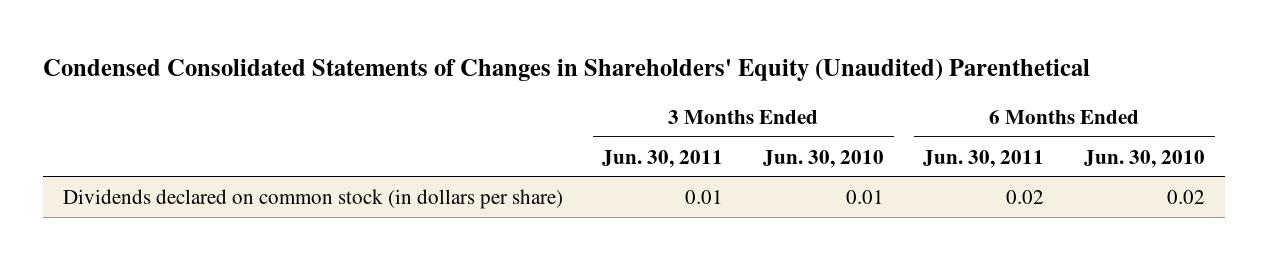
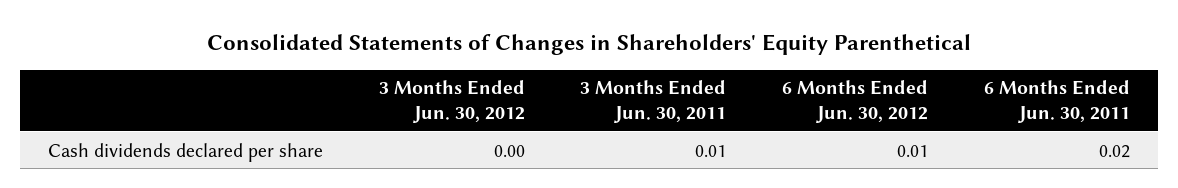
- Condensed Consolidated Statements of Changes in Shareholders' Equity (Unaudited) Parenthetical
+ Consolidated Statements of Changes in Shareholders' Equity Parenthetical
- | 3 Months Ended Jun. 30, 2011 | 3 Months Ended Jun. 30, 2010 | 6 Months Ended Jun. 30, 2011 | 6 Months Ended Jun. 30, 2010
+ | 3 Months Ended Jun. 30, 2012 | 3 Months Ended Jun. 30, 2011 | 6 Months Ended Jun. 30, 2012 | 6 Months Ended Jun. 30, 2011
- Dividends declared on common stock (in dollars per share) | 0.01 | 0.01 | 0.02 | 0.02
+ Cash dividends declared per share | 0.00 | 0.01 | 0.01 | 0.02

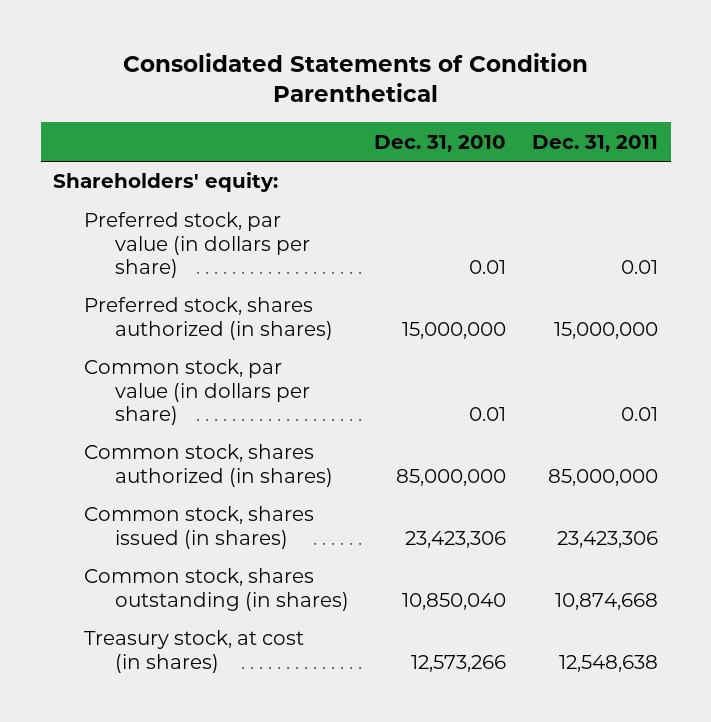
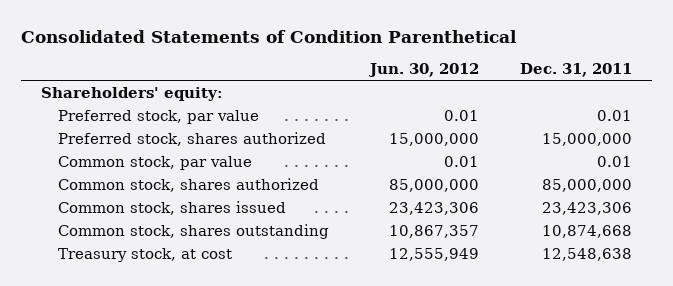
- | Dec. 31, 2010 | Dec. 31, 2011
+ | Jun. 30, 2012 | Dec. 31, 2011
- Preferred stock, par value (in dollars per share) | 0.01 | 0.01
- Preferred stock, shares authorized (in shares) | 15,000,000 | 15,000,000
- Common stock, par value (in dollars per share) | 0.01 | 0.01
- Common stock, shares authorized (in shares) | 85,000,000 | 85,000,000
- Common stock, shares issued (in shares) | 23,423,306 | 23,423,306
- Common stock, shares outstanding (in shares) | 10,850,040 | 10,874,668
- Treasury stock, at cost (in shares) | 12,573,266 | 12,548,638
+ Preferred stock, par value | 0.01 | 0.01
+ Preferred stock, shares authorized | 15,000,000 | 15,000,000
+ Common stock, par value | 0.01 | 0.01
+ Common stock, shares authorized | 85,000,000 | 85,000,000
+ Common stock, shares issued | 23,423,306 | 23,423,306
+ Common stock, shares outstanding | 10,867,357 | 10,874,668
+ Treasury stock, at cost | 12,555,949 | 12,548,638

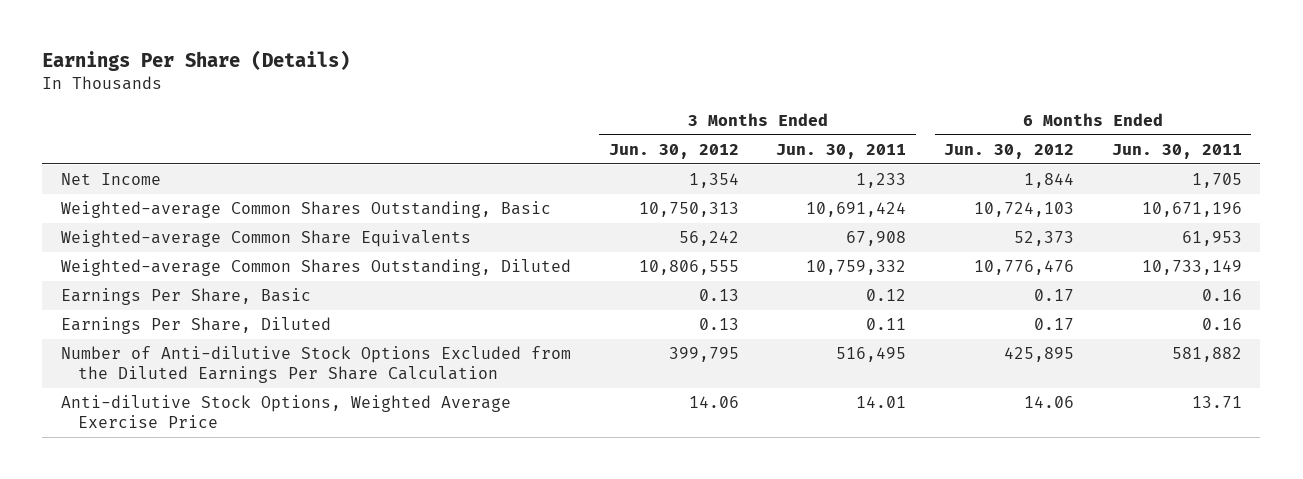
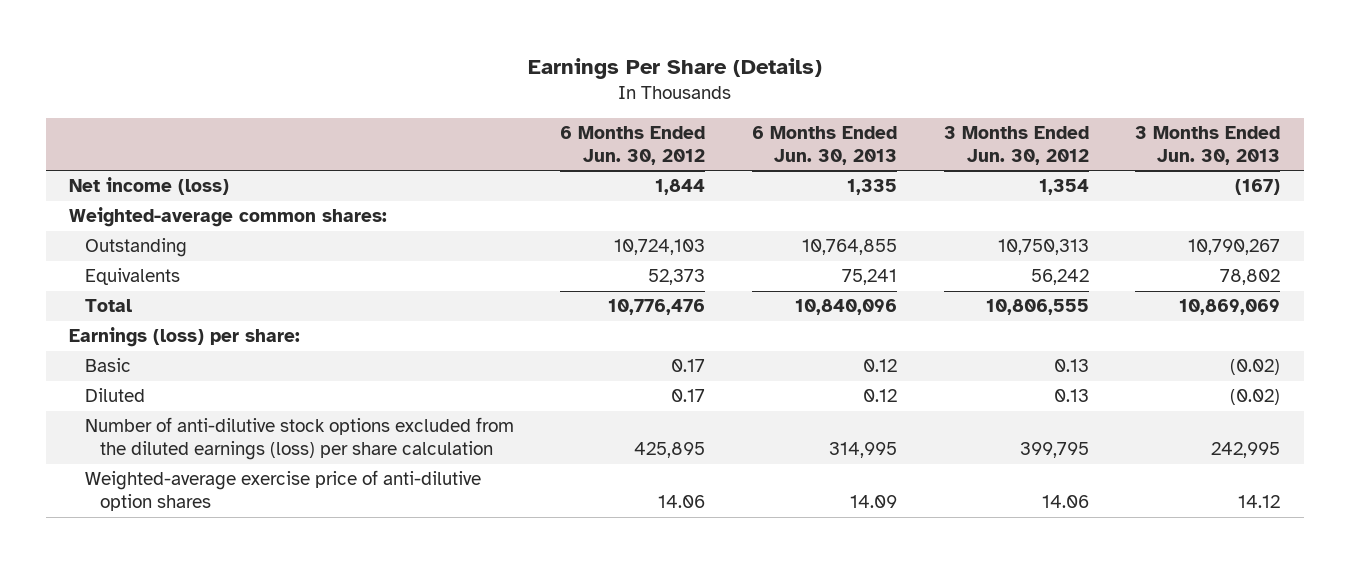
- | 3 Months Ended Jun. 30, 2012 | 3 Months Ended Jun. 30, 2011 | 6 Months Ended Jun. 30, 2012 | 6 Months Ended Jun. 30, 2011
+ | 6 Months Ended Jun. 30, 2012 | 6 Months Ended Jun. 30, 2013 | 3 Months Ended Jun. 30, 2012 | 3 Months Ended Jun. 30, 2013
- Net Income | 1,354 | 1,233 | 1,844 | 1,705
- Weighted-average Common Shares Outstanding, Basic | 10,750,313 | 10,691,424 | 10,724,103 | 10,671,196
- Weighted-average Common Share Equivalents | 56,242 | 67,908 | 52,373 | 61,953
- Weighted-average Common Shares Outstanding, Diluted | 10,806,555 | 10,759,332 | 10,776,476 | 10,733,149
- Earnings Per Share, Basic | 0.13 | 0.12 | 0.17 | 0.16
- Earnings Per Share, Diluted | 0.13 | 0.11 | 0.17 | 0.16
- Number of Anti-dilutive Stock Options Excluded from the Diluted Earnings Per Share Calculation | 399,795 | 516,495 | 425,895 | 581,882
- Anti-dilutive Stock Options, Weighted Average Exercise Price | 14.06 | 14.01 | 14.06 | 13.71
+ Net income (loss) | 1,844 | 1,335 | 1,354 | (167)
+ Weighted-average common shares:
+ Outstanding | 10,724,103 | 10,764,855 | 10,750,313 | 10,790,267
+ Equivalents | 52,373 | 75,241 | 56,242 | 78,802
+ Total | 10,776,476 | 10,840,096 | 10,806,555 | 10,869,069
+ Earnings (loss) per share:
+ Basic | 0.17 | 0.12 | 0.13 | (0.02)
+ Diluted | 0.17 | 0.12 | 0.13 | (0.02)
+ Number of anti-dilutive stock options excluded from the diluted earnings (loss) per share calculation | 425,895 | 314,995 | 399,795 | 242,995
+ Weighted-average exercise price of anti-dilutive option shares | 14.06 | 14.09 | 14.06 | 14.12

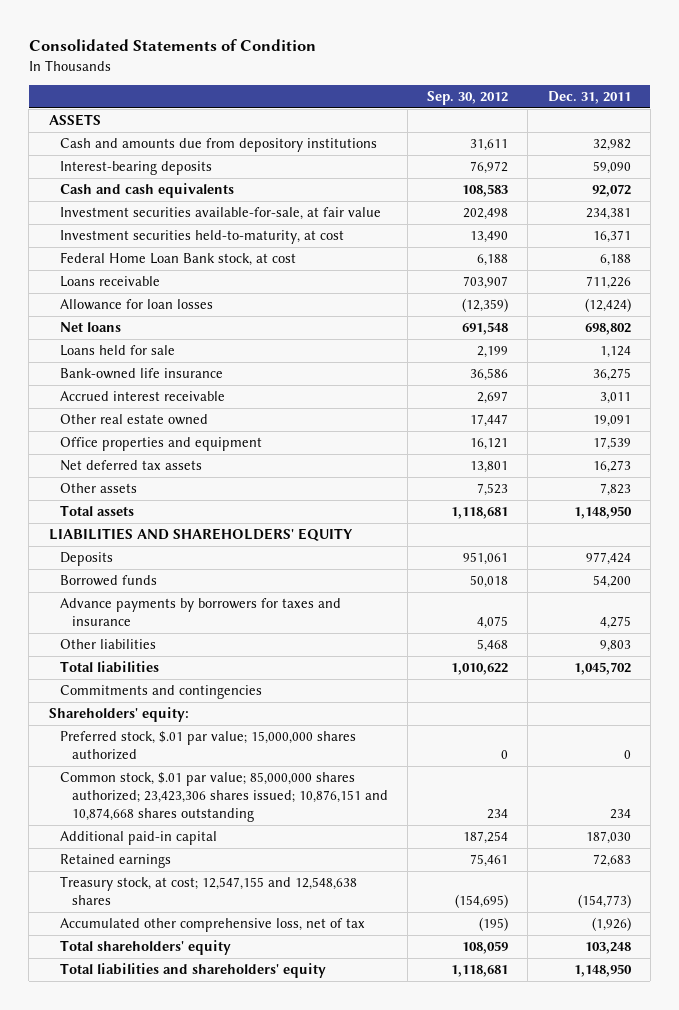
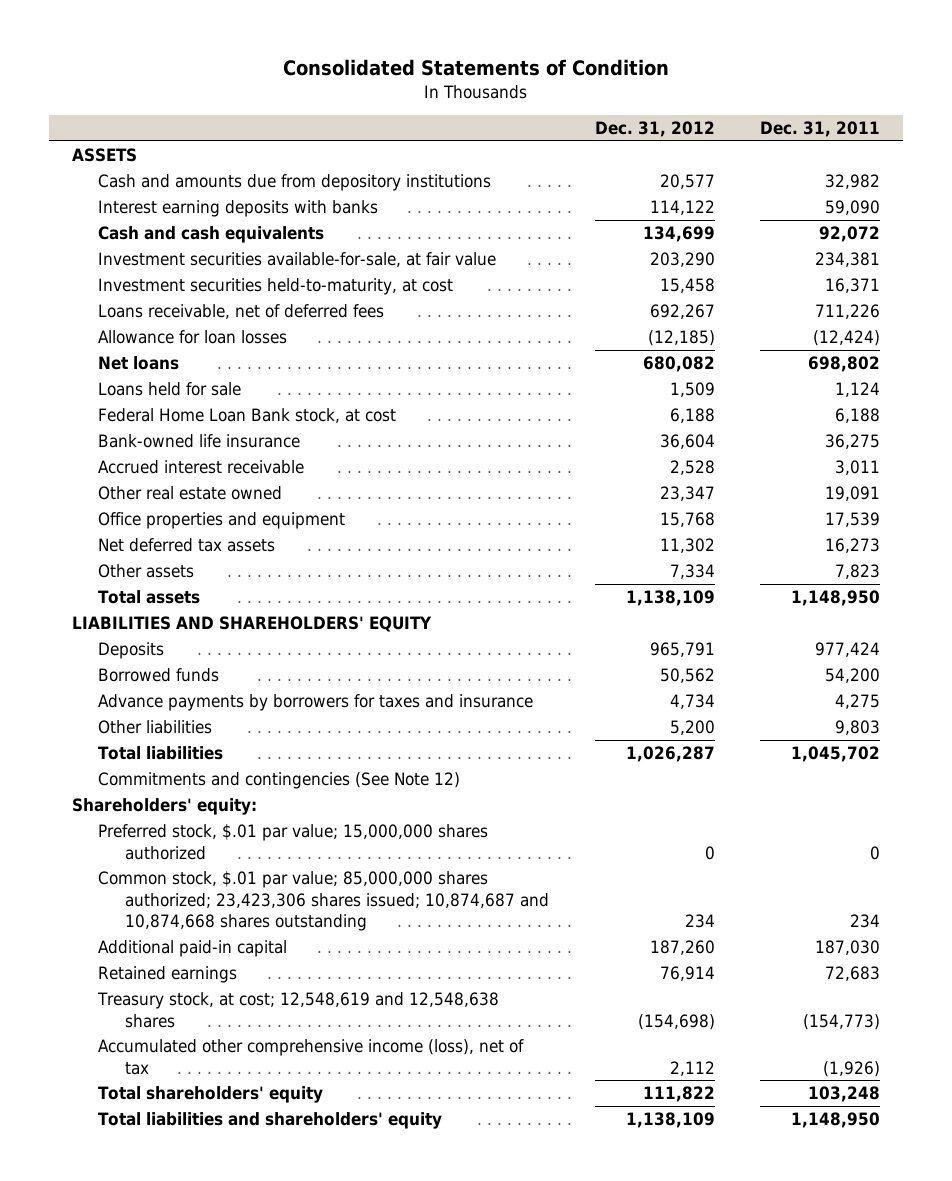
- | Sep. 30, 2012 | Dec. 31, 2011
+ | Dec. 31, 2012 | Dec. 31, 2011
- Interest-bearing deposits | 76,972 | 59,090
+ Interest earning deposits with banks | 114,122 | 59,090
- Loans receivable | 703,907 | 711,226
+ Loans receivable, net of deferred fees | 692,267 | 711,226
moved down: Federal Home Loan Bank stock, at cost | 6,188 | 6,188
- Commitments and contingencies
+ Commitments and contingencies (See Note 12)
- Common stock, $.01 par value; 85,000,000 shares authorized; 23,423,306 shares issued; 10,876,151 and 10,874,668 shares outstanding | 234 | 234
+ Common stock, $.01 par value; 85,000,000 shares authorized; 23,423,306 shares issued; 10,874,687 and 10,874,668 shares outstanding | 234 | 234
- Treasury stock, at cost; 12,547,155 and 12,548,638 shares | (154,695) | (154,773)
- Accumulated other comprehensive loss, net of tax | (195) | (1,926)
+ Treasury stock, at cost; 12,548,619 and 12,548,638 shares | (154,698) | (154,773)
+ Accumulated other comprehensive income (loss), net of tax | 2,112 | (1,926)

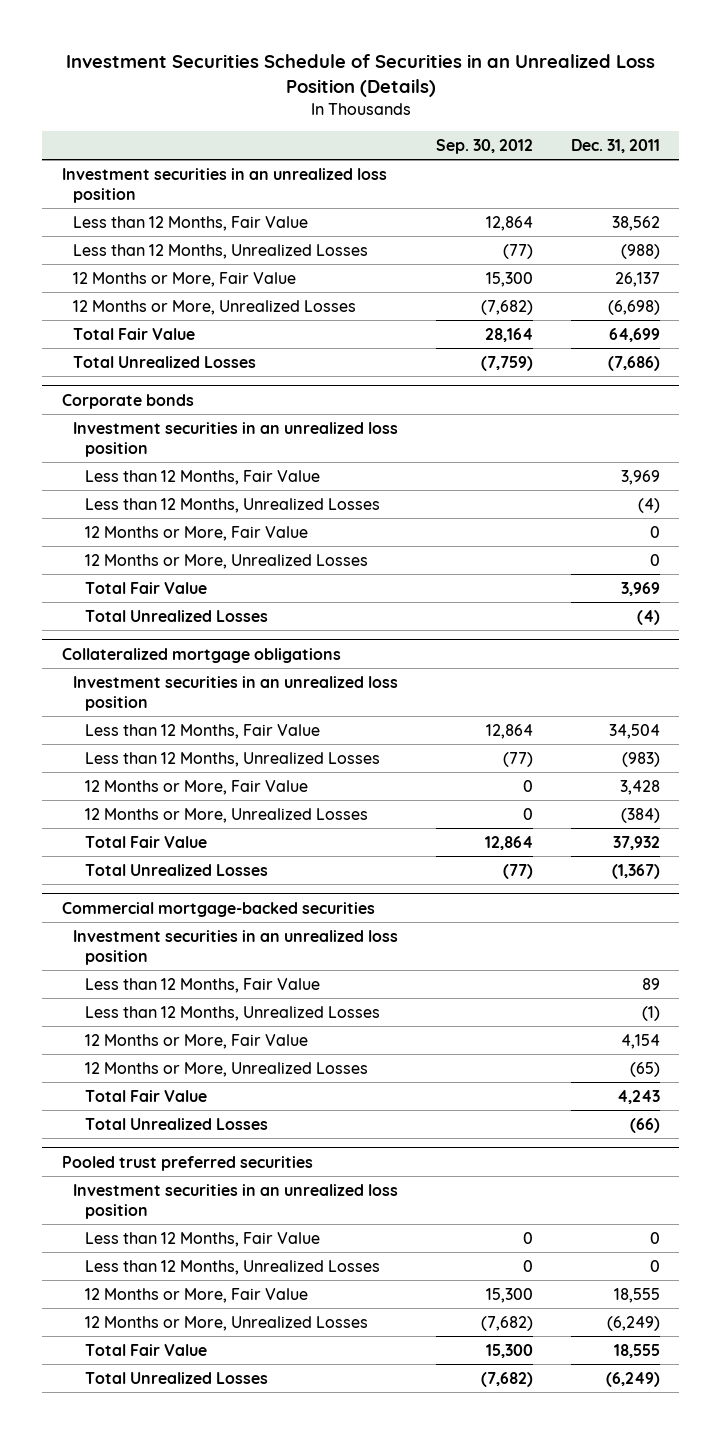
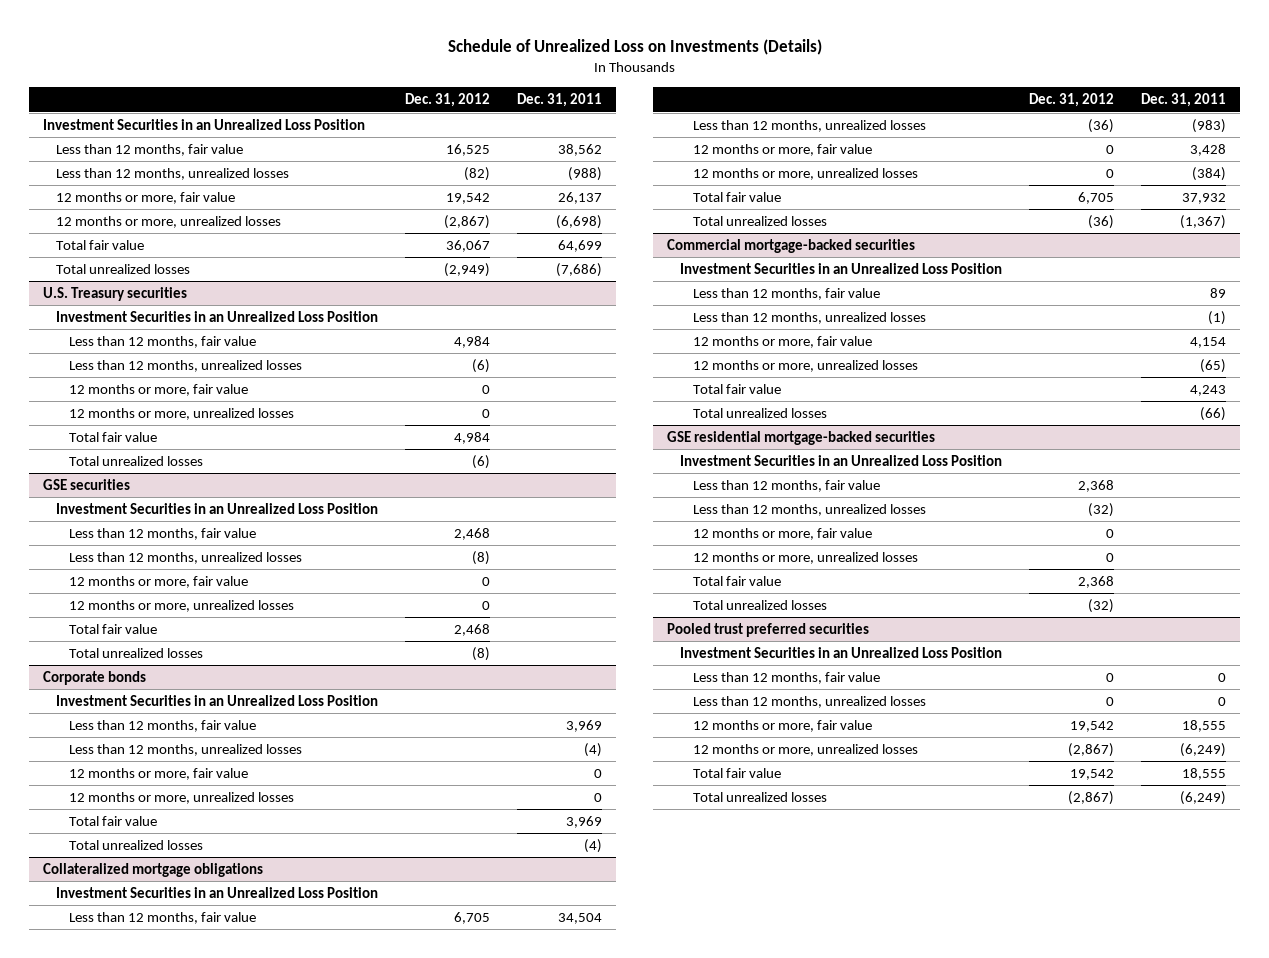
- Investment Securities Schedule of Securities in an Unrealized Loss Position (Details)
+ Schedule of Unrealized Loss on Investments (Details)
- | Sep. 30, 2012 | Dec. 31, 2011
+ | Dec. 31, 2012 | Dec. 31, 2011
- Investment securities in an unrealized loss position
- Less than 12 Months, Fair Value | 12,864 | 38,562
- Less than 12 Months, Unrealized Losses | (77) | (988)
- 12 Months or More, Fair Value | 15,300 | 26,137
- 12 Months or More, Unrealized Losses | (7,682) | (6,698)
- Total Fair Value | 28,164 | 64,699
- Total Unrealized Losses | (7,759) | (7,686)
+ Investment Securities in an Unrealized Loss Position
+ Less than 12 months, fair value | 16,525 | 38,562
+ Less than 12 months, unrealized losses | (82) | (988)
+ 12 months or more, fair value | 19,542 | 26,137
+ 12 months or more, unrealized losses | (2,867) | (6,698)
+ Total fair value | 36,067 | 64,699
+ Total unrealized losses | (2,949) | (7,686)
+ U.S. Treasury securities
+ Investment Securities in an Unrealized Loss Position
+ Less than 12 months, fair value | 4,984 |
+ Less than 12 months, unrealized losses | (6) |
+ 12 months or more, fair value | 0 |
+ 12 months or more, unrealized losses | 0 |
+ Total fair value | 4,984 |
+ Total unrealized losses | (6) |
+ GSE securities
+ Investment Securities in an Unrealized Loss Position
+ Less than 12 months, fair value | 2,468 |
+ Less than 12 months, unrealized losses | (8) |
+ 12 months or more, fair value | 0 |
+ 12 months or more, unrealized losses | 0 |
+ Total fair value | 2,468 |
+ Total unrealized losses | (8) |
@ Corporate bonds
- Investment securities in an unrealized loss position
- Less than 12 Months, Fair Value | | 3,969
- Less than 12 Months, Unrealized Losses | | (4)
- 12 Months or More, Fair Value | | 0
- 12 Months or More, Unrealized Losses | | 0
- Total Fair Value | | 3,969
- Total Unrealized Losses | | (4)
+ Investment Securities in an Unrealized Loss Position
+ Less than 12 months, fair value | | 3,969
+ Less than 12 months, unrealized losses | | (4)
+ 12 months or more, fair value | | 0
+ 12 months or more, unrealized losses | | 0
+ Total fair value | | 3,969
+ Total unrealized losses | | (4)
@ Collateralized mortgage obligations
- Investment securities in an unrealized loss position
- Less than 12 Months, Fair Value | 12,864 | 34,504
- Less than 12 Months, Unrealized Losses | (77) | (983)
- 12 Months or More, Fair Value | 0 | 3,428
- 12 Months or More, Unrealized Losses | 0 | (384)
- Total Fair Value | 12,864 | 37,932
- Total Unrealized Losses | (77) | (1,367)
+ Investment Securities in an Unrealized Loss Position
+ Less than 12 months, fair value | 6,705 | 34,504
+ Less than 12 months, unrealized losses | (36) | (983)
+ 12 months or more, fair value | 0 | 3,428
+ 12 months or more, unrealized losses | 0 | (384)
+ Total fair value | 6,705 | 37,932
+ Total unrealized losses | (36) | (1,367)
@ Commercial mortgage-backed securities
- Investment securities in an unrealized loss position
- Less than 12 Months, Fair Value | | 89
- Less than 12 Months, Unrealized Losses | | (1)
- 12 Months or More, Fair Value | | 4,154
- 12 Months or More, Unrealized Losses | | (65)
- Total Fair Value | | 4,243
- Total Unrealized Losses | | (66)
+ Investment Securities in an Unrealized Loss Position
+ Less than 12 months, fair value | | 89
+ Less than 12 months, unrealized losses | | (1)
+ 12 months or more, fair value | | 4,154
+ 12 months or more, unrealized losses | | (65)
+ Total fair value | | 4,243
+ Total unrealized losses | | (66)
+ GSE residential mortgage-backed securities
+ Investment Securities in an Unrealized Loss Position
+ Less than 12 months, fair value | 2,368 |
+ Less than 12 months, unrealized losses | (32) |
+ 12 months or more, fair value | 0 |
+ 12 months or more, unrealized losses | 0 |
+ Total fair value | 2,368 |
+ Total unrealized losses | (32) |
@ Pooled trust preferred securities
- Investment securities in an unrealized loss position
- Less than 12 Months, Fair Value | 0 | 0
- Less than 12 Months, Unrealized Losses | 0 | 0
- 12 Months or More, Fair Value | 15,300 | 18,555
- 12 Months or More, Unrealized Losses | (7,682) | (6,249)
- Total Fair Value | 15,300 | 18,555
- Total Unrealized Losses | (7,682) | (6,249)
+ Investment Securities in an Unrealized Loss Position
+ Less than 12 months, fair value | 0 | 0
+ Less than 12 months, unrealized losses | 0 | 0
+ 12 months or more, fair value | 19,542 | 18,555
+ 12 months or more, unrealized losses | (2,867) | (6,249)
+ Total fair value | 19,542 | 18,555
+ Total unrealized losses | (2,867) | (6,249)

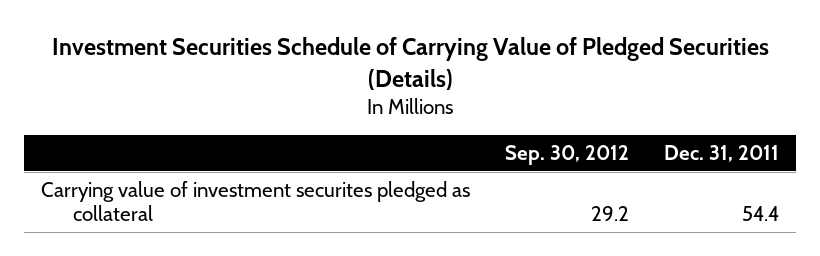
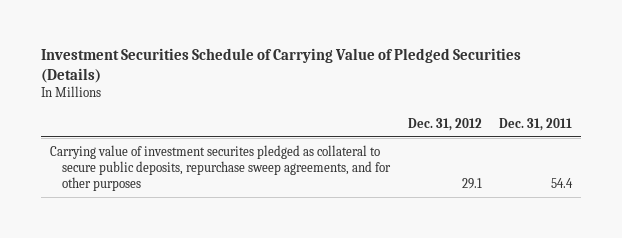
- | Sep. 30, 2012 | Dec. 31, 2011
+ | Dec. 31, 2012 | Dec. 31, 2011
- Carrying value of investment securites pledged as collateral | 29.2 | 54.4
+ Carrying value of investment securites pledged as collateral to secure public deposits, repurchase sweep agreements, and for other purposes | 29.1 | 54.4

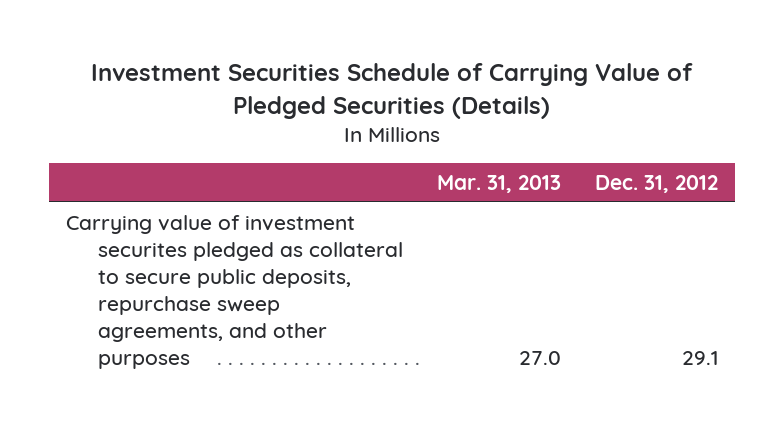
- | Dec. 31, 2012 | Dec. 31, 2011
+ | Mar. 31, 2013 | Dec. 31, 2012
- Carrying value of investment securites pledged as collateral to secure public deposits, repurchase sweep agreements, and for other purposes | 29.1 | 54.4
+ Carrying value of investment securites pledged as collateral to secure public deposits, repurchase sweep agreements, and other purposes | 27.0 | 29.1

